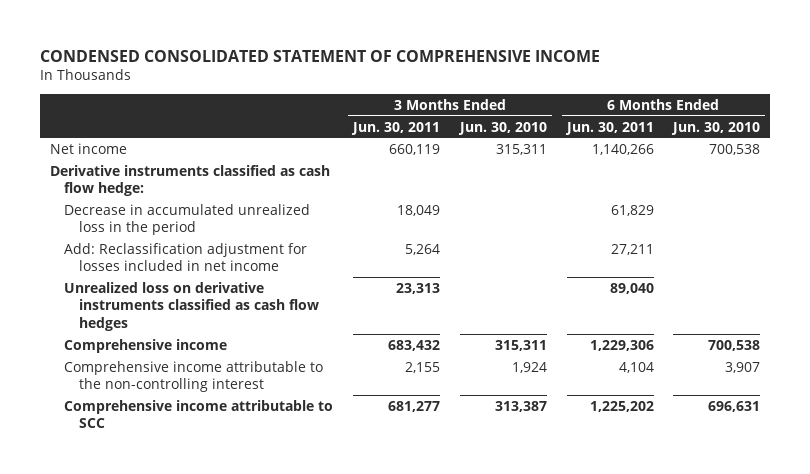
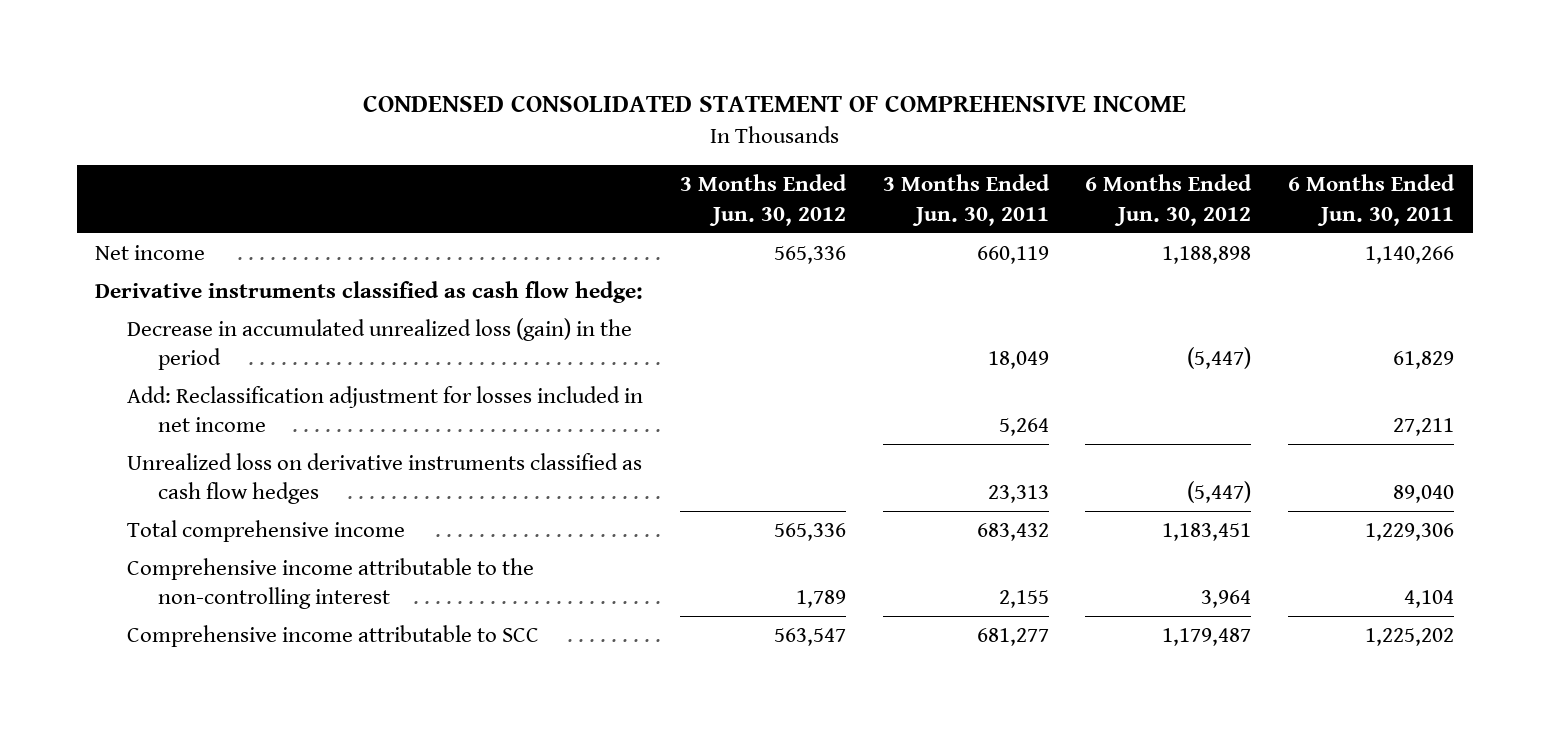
- | 3 Months Ended Jun. 30, 2011 | 3 Months Ended Jun. 30, 2010 | 6 Months Ended Jun. 30, 2011 | 6 Months Ended Jun. 30, 2010
+ | 3 Months Ended Jun. 30, 2012 | 3 Months Ended Jun. 30, 2011 | 6 Months Ended Jun. 30, 2012 | 6 Months Ended Jun. 30, 2011
- Decrease in accumulated unrealized loss in the period | 18,049 | | 61,829 |
+ Decrease in accumulated unrealized loss (gain) in the period | | 18,049 | (5,447) | 61,829
- Comprehensive income | 683,432 | 315,311 | 1,229,306 | 700,538
+ Total comprehensive income | 565,336 | 683,432 | 1,183,451 | 1,229,306

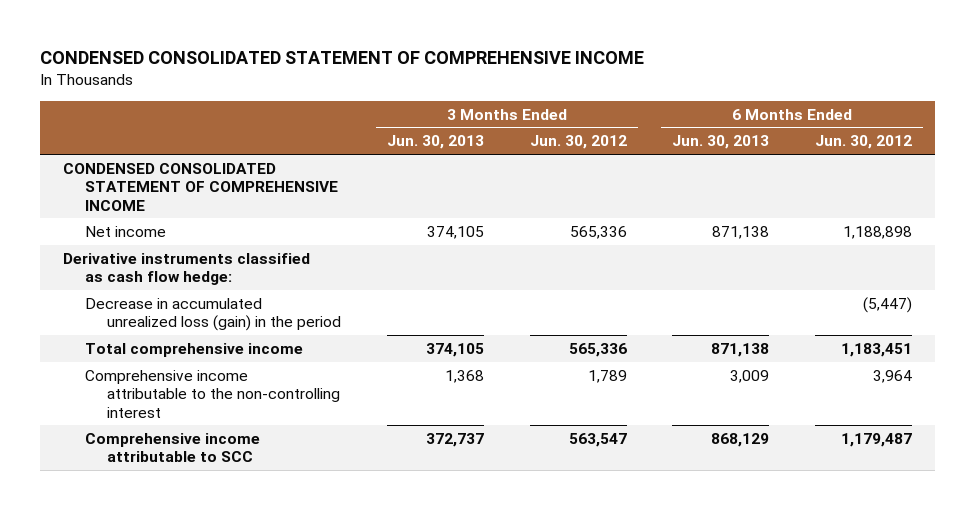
- | 3 Months Ended Jun. 30, 2012 | 3 Months Ended Jun. 30, 2011 | 6 Months Ended Jun. 30, 2012 | 6 Months Ended Jun. 30, 2011
+ | 3 Months Ended Jun. 30, 2013 | 3 Months Ended Jun. 30, 2012 | 6 Months Ended Jun. 30, 2013 | 6 Months Ended Jun. 30, 2012
+ CONDENSED CONSOLIDATED STATEMENT OF COMPREHENSIVE INCOME
- Add: Reclassification adjustment for losses included in net income | | 5,264 | | 27,211
- Unrealized loss on derivative instruments classified as cash flow hedges | | 23,313 | (5,447) | 89,040

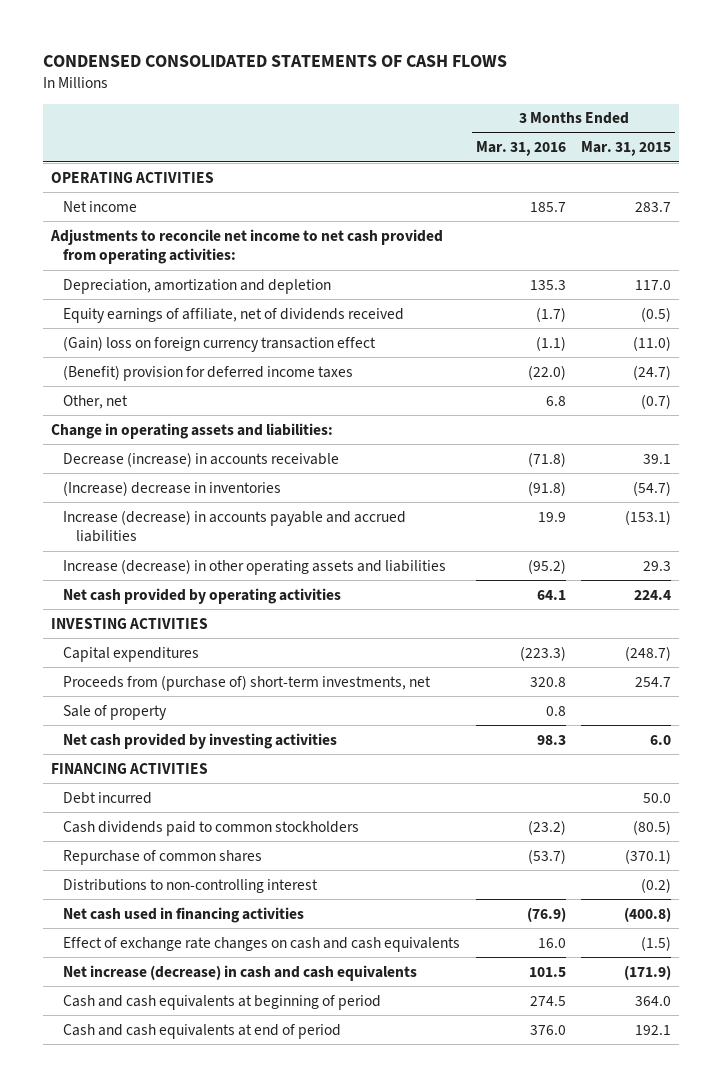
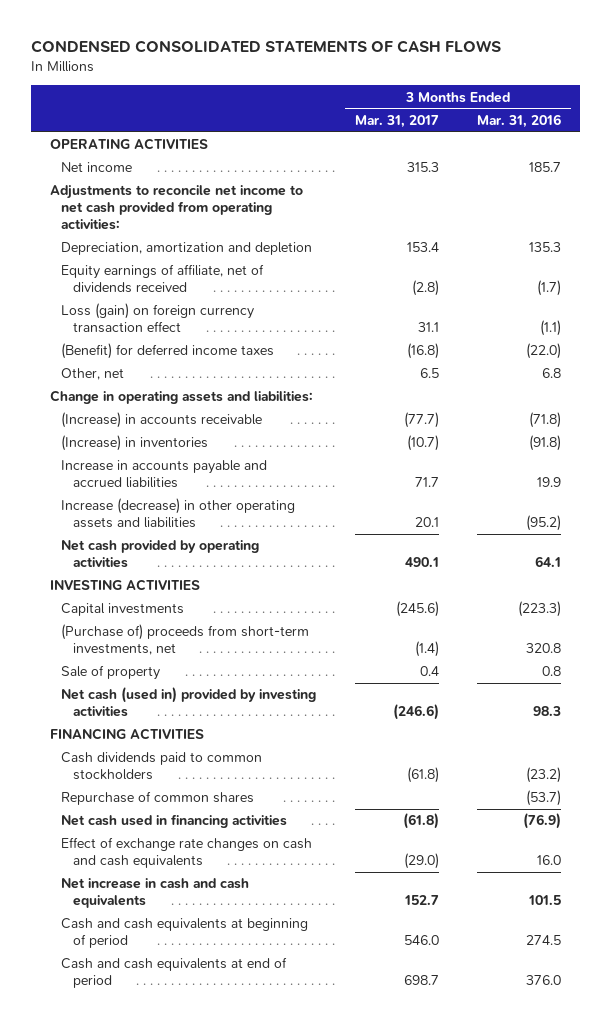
- | 3 Months Ended Mar. 31, 2016 | 3 Months Ended Mar. 31, 2015
+ | 3 Months Ended Mar. 31, 2017 | 3 Months Ended Mar. 31, 2016
- (Gain) loss on foreign currency transaction effect | (1.1) | (11.0)
- (Benefit) provision for deferred income taxes | (22.0) | (24.7)
+ Loss (gain) on foreign currency transaction effect | 31.1 | (1.1)
+ (Benefit) for deferred income taxes | (16.8) | (22.0)
- Decrease (increase) in accounts receivable | (71.8) | 39.1
- (Increase) decrease in inventories | (91.8) | (54.7)
- Increase (decrease) in accounts payable and accrued liabilities | 19.9 | (153.1)
+ (Increase) in accounts receivable | (77.7) | (71.8)
+ (Increase) in inventories | (10.7) | (91.8)
+ Increase in accounts payable and accrued liabilities | 71.7 | 19.9
- Capital expenditures | (223.3) | (248.7)
- Proceeds from (purchase of) short-term investments, net | 320.8 | 254.7
+ Capital investments | (245.6) | (223.3)
+ (Purchase of) proceeds from short-term investments, net | (1.4) | 320.8
- Net cash provided by investing activities | 98.3 | 6.0
+ Net cash (used in) provided by investing activities | (246.6) | 98.3
- Debt incurred | | 50.0
- Distributions to non-controlling interest | | (0.2)
- Net increase (decrease) in cash and cash equivalents | 101.5 | (171.9)
+ Net increase in cash and cash equivalents | 152.7 | 101.5

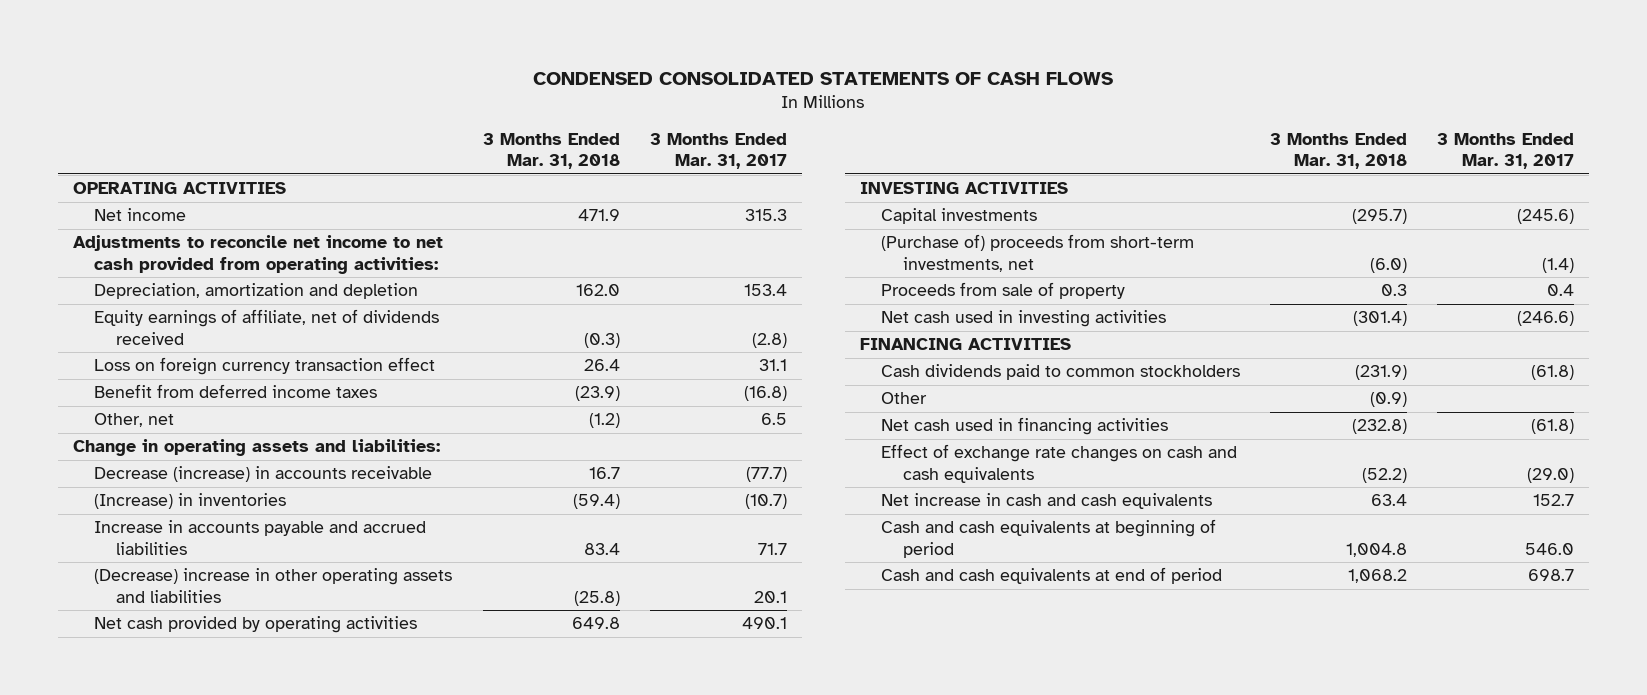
- | 3 Months Ended Mar. 31, 2017 | 3 Months Ended Mar. 31, 2016
+ | 3 Months Ended Mar. 31, 2018 | 3 Months Ended Mar. 31, 2017
- Loss (gain) on foreign currency transaction effect | 31.1 | (1.1)
- (Benefit) for deferred income taxes | (16.8) | (22.0)
+ Loss on foreign currency transaction effect | 26.4 | 31.1
+ Benefit from deferred income taxes | (23.9) | (16.8)
- (Increase) in accounts receivable | (77.7) | (71.8)
+ Decrease (increase) in accounts receivable | 16.7 | (77.7)
- Increase (decrease) in other operating assets and liabilities | 20.1 | (95.2)
+ (Decrease) increase in other operating assets and liabilities | (25.8) | 20.1
- Sale of property | 0.4 | 0.8
- Net cash (used in) provided by investing activities | (246.6) | 98.3
+ Proceeds from sale of property | 0.3 | 0.4
+ Net cash used in investing activities | (301.4) | (246.6)
- Repurchase of common shares | | (53.7)
+ Other | (0.9) |

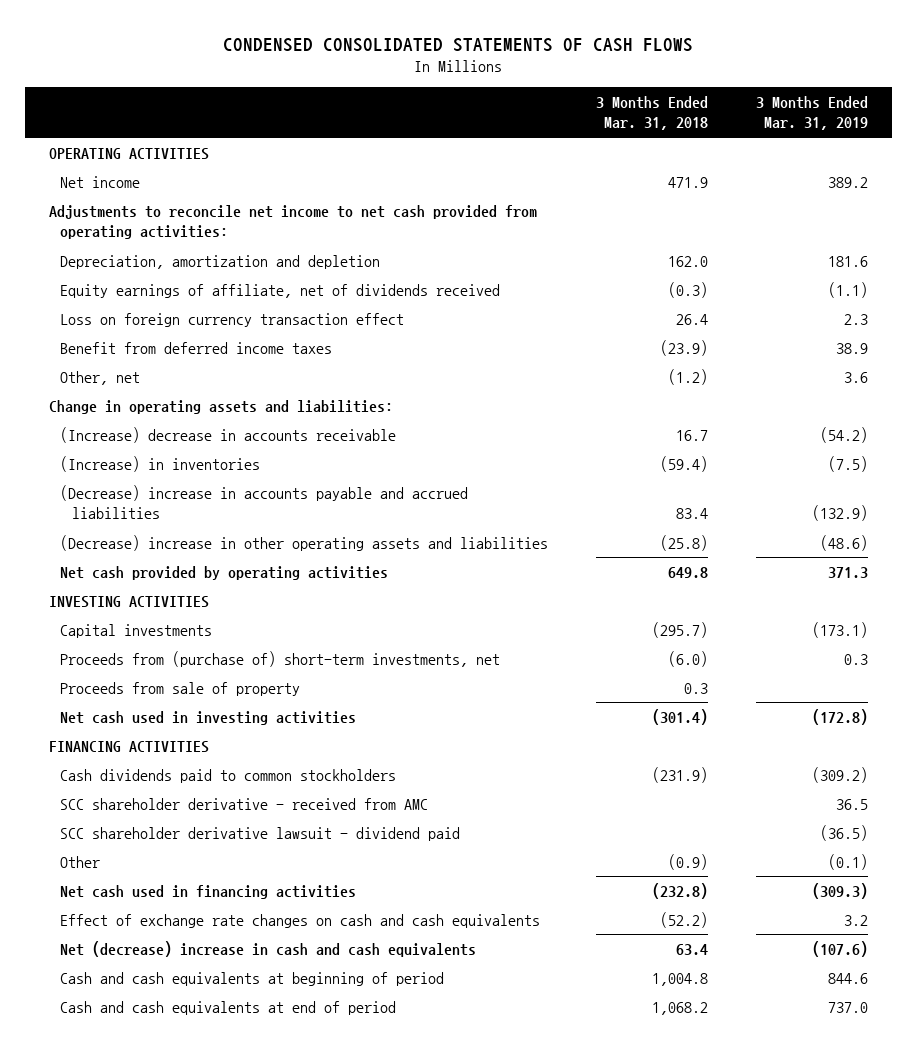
- | 3 Months Ended Mar. 31, 2018 | 3 Months Ended Mar. 31, 2017
+ | 3 Months Ended Mar. 31, 2018 | 3 Months Ended Mar. 31, 2019
- Decrease (increase) in accounts receivable | 16.7 | (77.7)
+ (Increase) decrease in accounts receivable | 16.7 | (54.2)
- Increase in accounts payable and accrued liabilities | 83.4 | 71.7
+ (Decrease) increase in accounts payable and accrued liabilities | 83.4 | (132.9)
- (Purchase of) proceeds from short-term investments, net | (6.0) | (1.4)
+ Proceeds from (purchase of) short-term investments, net | (6.0) | 0.3
+ SCC shareholder derivative - received from AMC | | 36.5
+ SCC shareholder derivative lawsuit - dividend paid | | (36.5)
- Net increase in cash and cash equivalents | 63.4 | 152.7
+ Net (decrease) increase in cash and cash equivalents | 63.4 | (107.6)

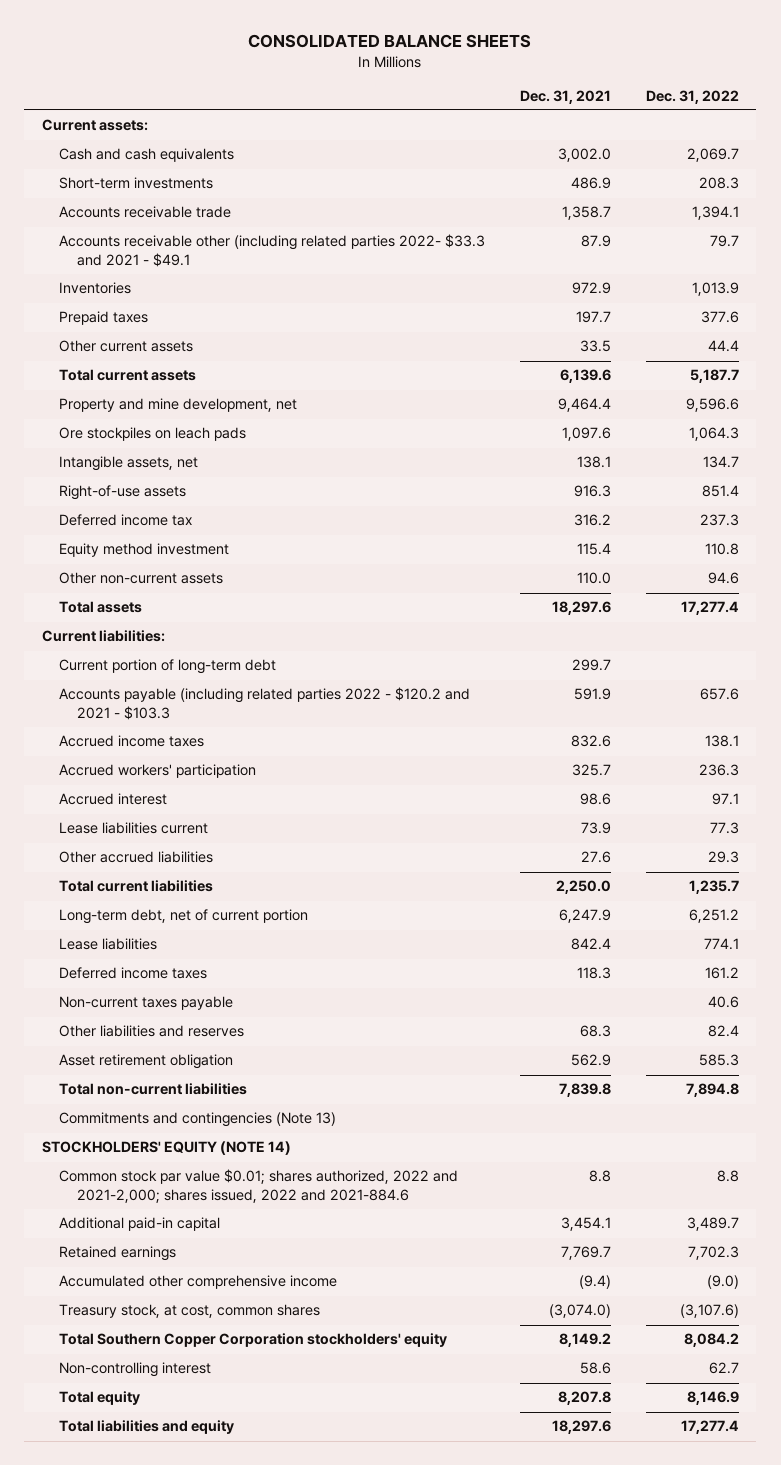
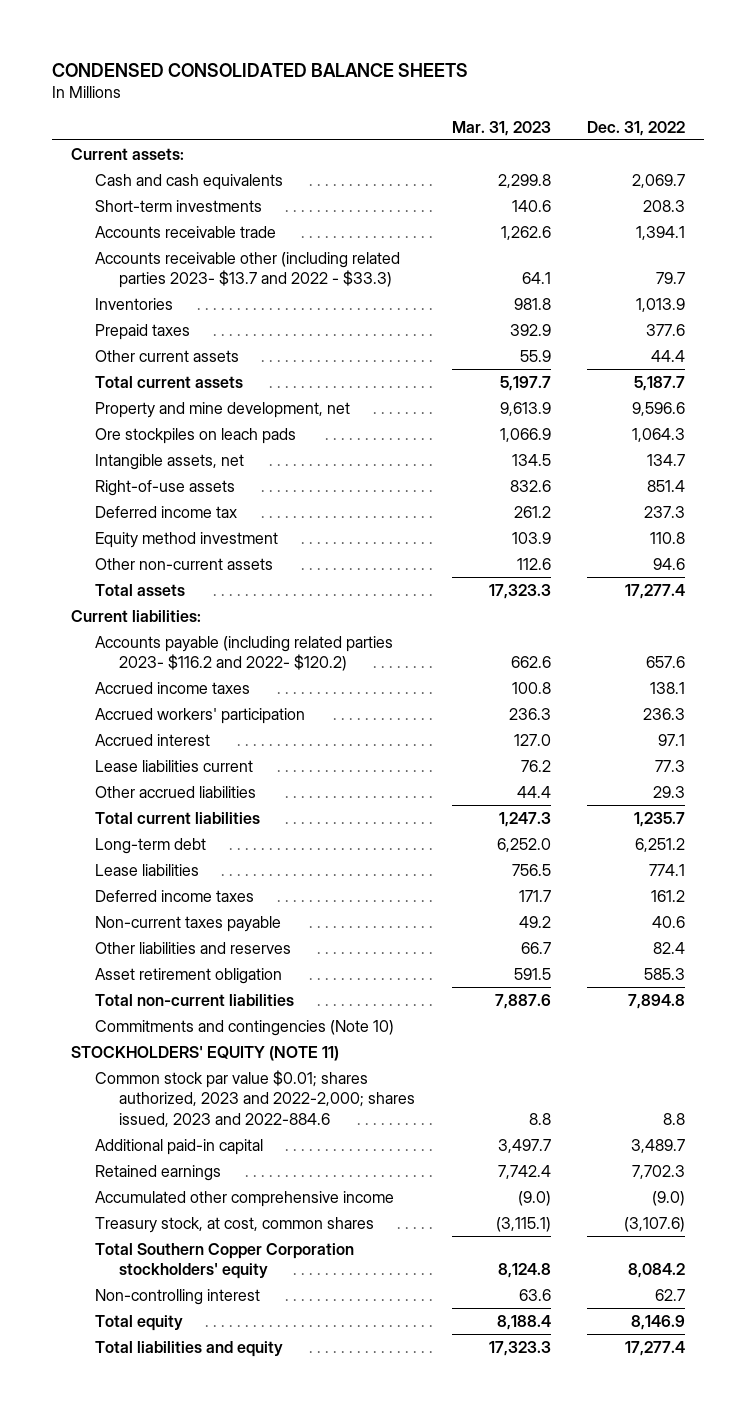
- CONSOLIDATED BALANCE SHEETS
+ CONDENSED CONSOLIDATED BALANCE SHEETS
- | Dec. 31, 2021 | Dec. 31, 2022
+ | Mar. 31, 2023 | Dec. 31, 2022
- Accounts receivable other (including related parties 2022- $33.3 and 2021 - $49.1 | 87.9 | 79.7
+ Accounts receivable other (including related parties 2023- $13.7 and 2022 - $33.3) | 64.1 | 79.7
- Current portion of long-term debt | 299.7 |
- Accounts payable (including related parties 2022 - $120.2 and 2021 - $103.3 | 591.9 | 657.6
+ Accounts payable (including related parties 2023- $116.2 and 2022- $120.2) | 662.6 | 657.6
- Long-term debt, net of current portion | 6,247.9 | 6,251.2
+ Long-term debt | 6,252.0 | 6,251.2
- Commitments and contingencies (Note 13)
- STOCKHOLDERS' EQUITY (NOTE 14)
- Common stock par value $0.01; shares authorized, 2022 and 2021-2,000; shares issued, 2022 and 2021-884.6 | 8.8 | 8.8
+ Commitments and contingencies (Note 10)
+ STOCKHOLDERS' EQUITY (NOTE 11)
+ Common stock par value $0.01; shares authorized, 2023 and 2022-2,000; shares issued, 2023 and 2022-884.6 | 8.8 | 8.8

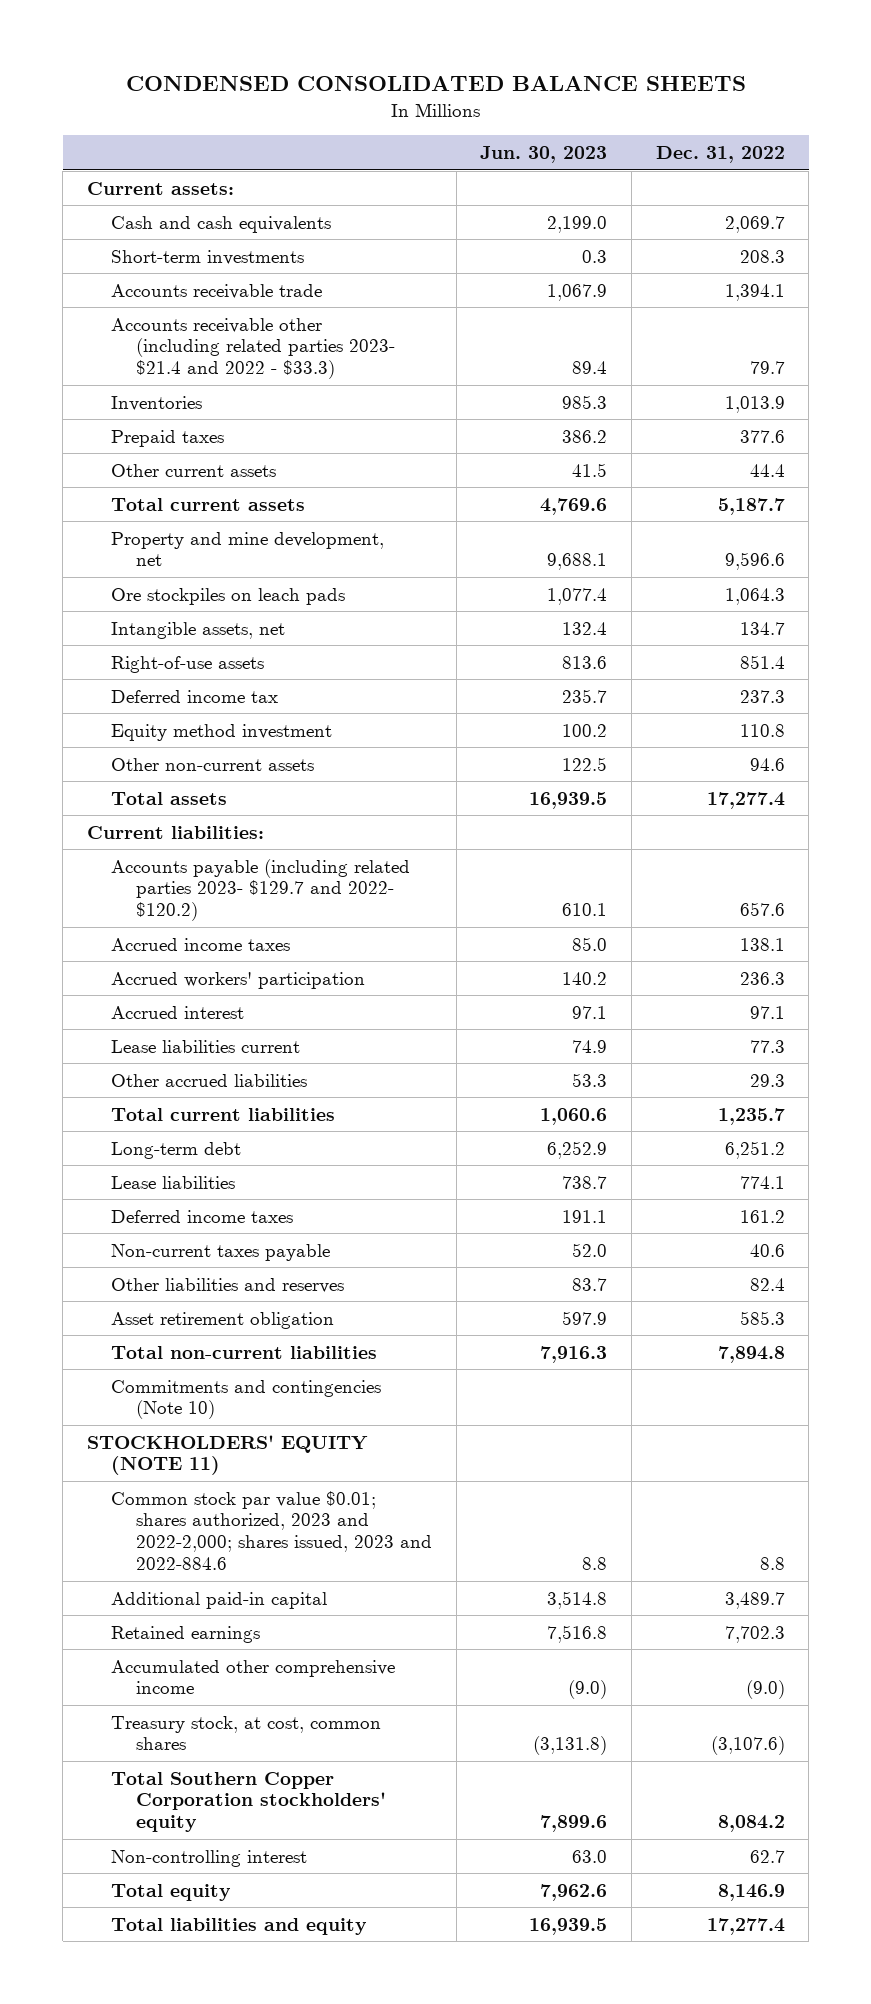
- | Mar. 31, 2023 | Dec. 31, 2022
+ | Jun. 30, 2023 | Dec. 31, 2022
- Accounts receivable other (including related parties 2023- $13.7 and 2022 - $33.3) | 64.1 | 79.7
+ Accounts receivable other (including related parties 2023- $21.4 and 2022 - $33.3) | 89.4 | 79.7
- Accounts payable (including related parties 2023- $116.2 and 2022- $120.2) | 662.6 | 657.6
+ Accounts payable (including related parties 2023- $129.7 and 2022- $120.2) | 610.1 | 657.6

